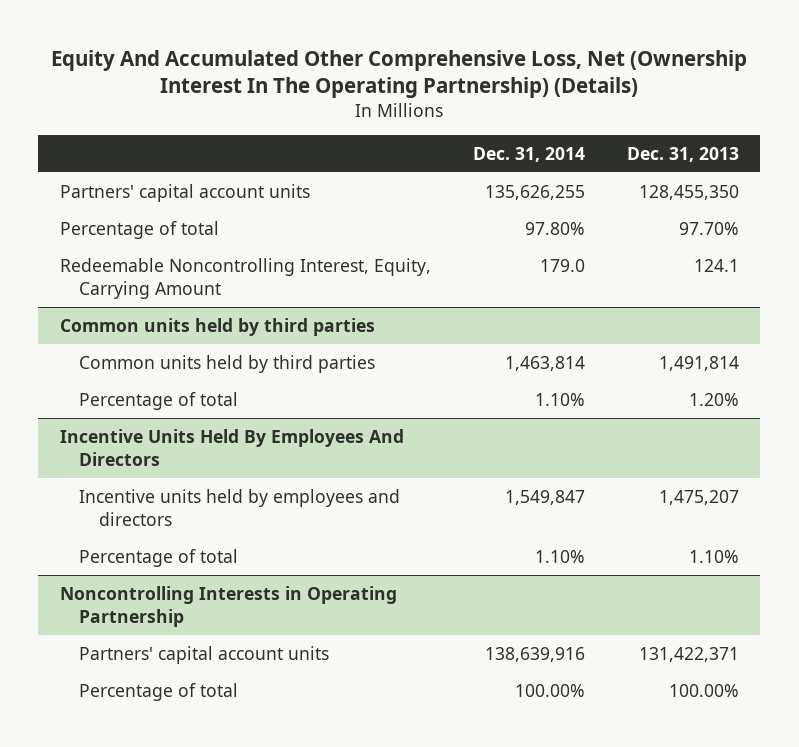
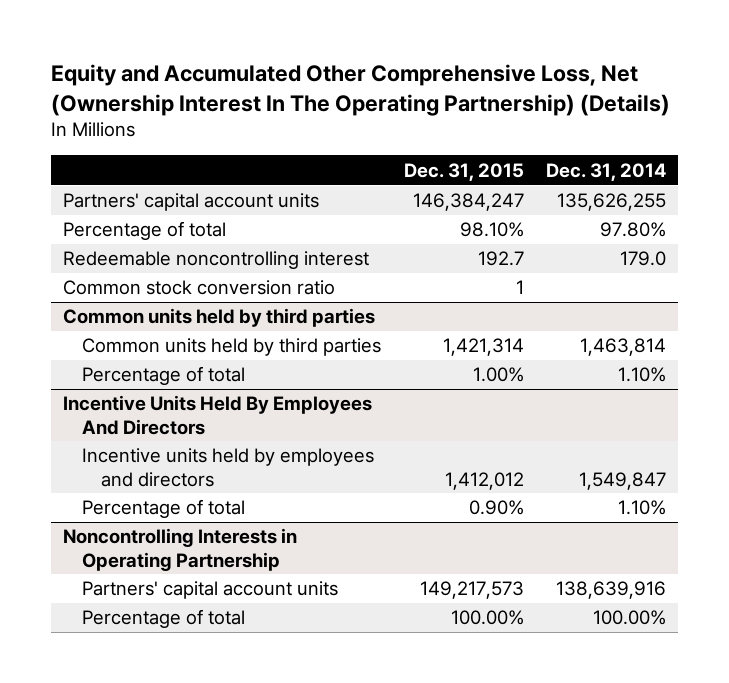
- Equity And Accumulated Other Comprehensive Loss, Net (Ownership Interest In The Operating Partnership) (Details)
+ Equity and Accumulated Other Comprehensive Loss, Net (Ownership Interest In The Operating Partnership) (Details)
- | Dec. 31, 2014 | Dec. 31, 2013
+ | Dec. 31, 2015 | Dec. 31, 2014
- Redeemable Noncontrolling Interest, Equity, Carrying Amount | 179.0 | 124.1
+ Redeemable noncontrolling interest | 192.7 | 179.0
+ Common stock conversion ratio | 1 |

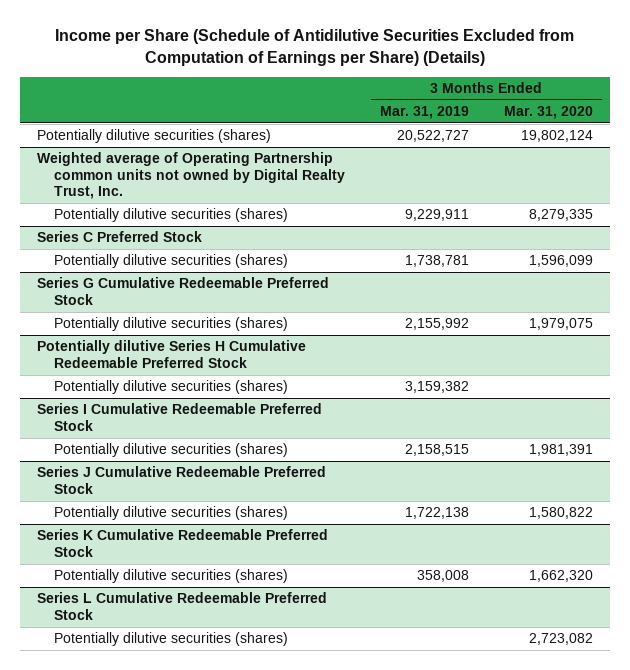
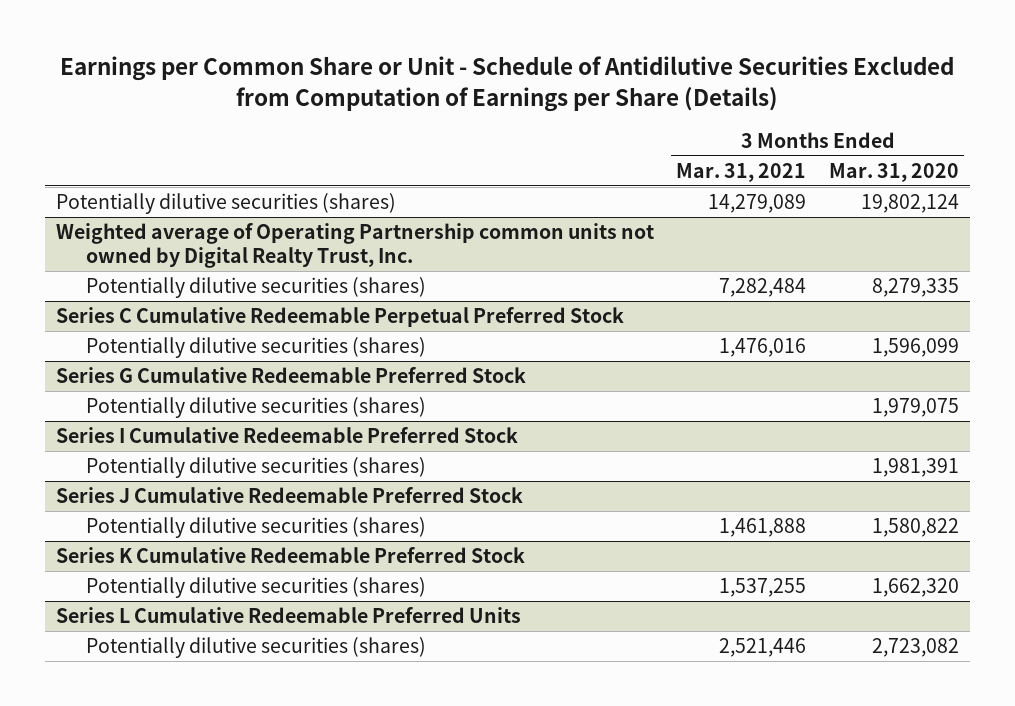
- Income per Share (Schedule of Antidilutive Securities Excluded from Computation of Earnings per Share) (Details)
+ Earnings per Common Share or Unit - Schedule of Antidilutive Securities Excluded from Computation of Earnings per Share (Details)
- | 3 Months Ended Mar. 31, 2019 | 3 Months Ended Mar. 31, 2020
+ | 3 Months Ended Mar. 31, 2021 | 3 Months Ended Mar. 31, 2020
- Series C Preferred Stock
+ Series C Cumulative Redeemable Perpetual Preferred Stock
- Potentially dilutive Series H Cumulative Redeemable Preferred Stock
- Potentially dilutive securities (shares) | 3,159,382 |
- Series L Cumulative Redeemable Preferred Stock
+ Series L Cumulative Redeemable Preferred Units

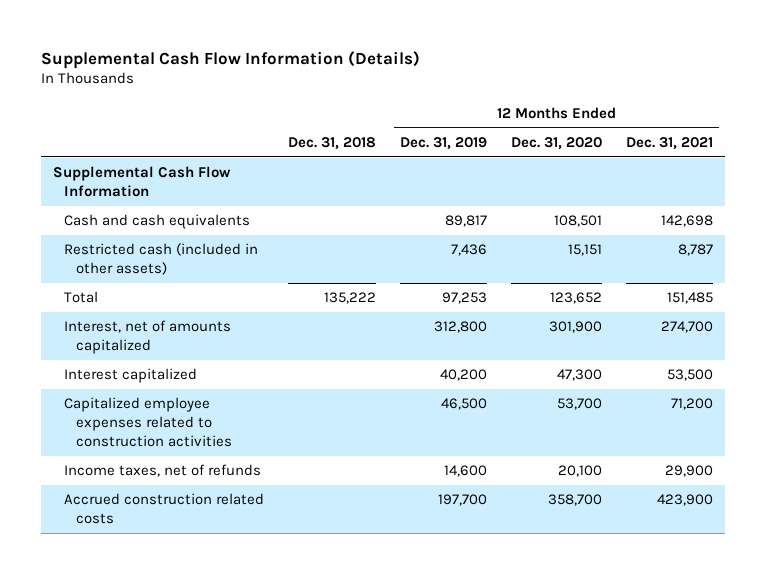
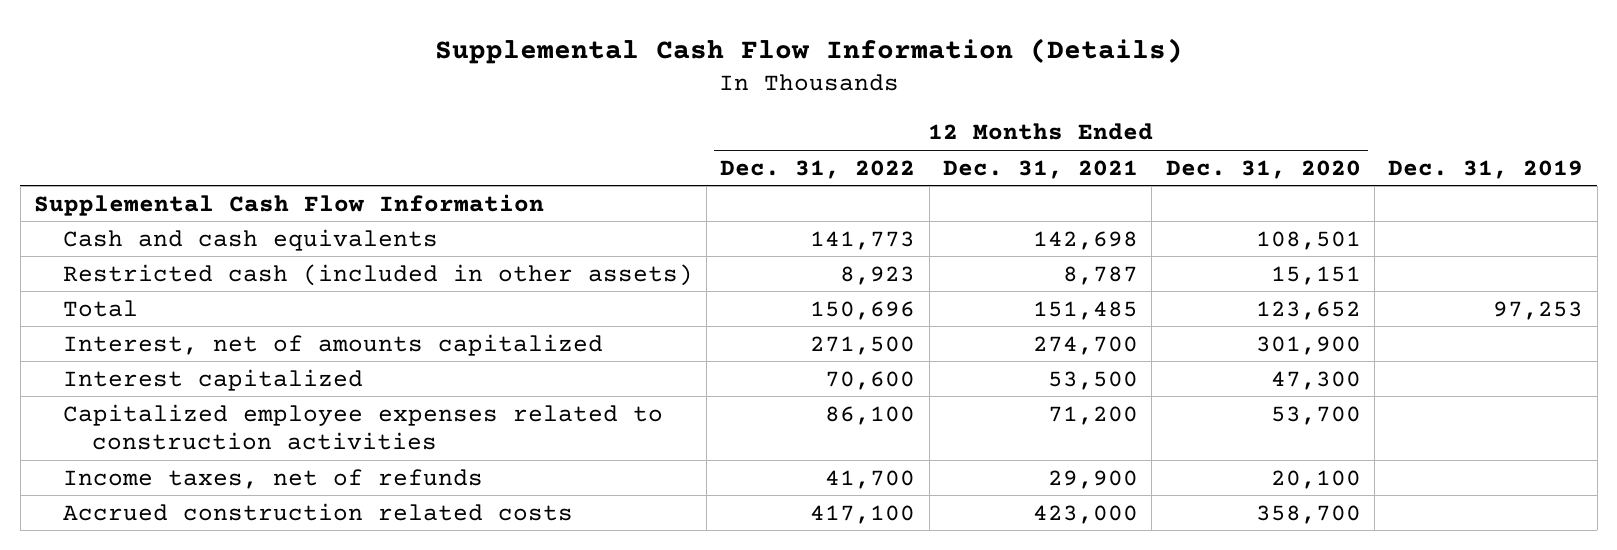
- | Dec. 31, 2018 | 12 Months Ended Dec. 31, 2019 | 12 Months Ended Dec. 31, 2020 | 12 Months Ended Dec. 31, 2021
+ | 12 Months Ended Dec. 31, 2022 | 12 Months Ended Dec. 31, 2021 | 12 Months Ended Dec. 31, 2020 | Dec. 31, 2019
- Accrued construction related costs | | 197,700 | 358,700 | 423,900
+ Accrued construction related costs | 417,100 | 423,000 | 358,700 |

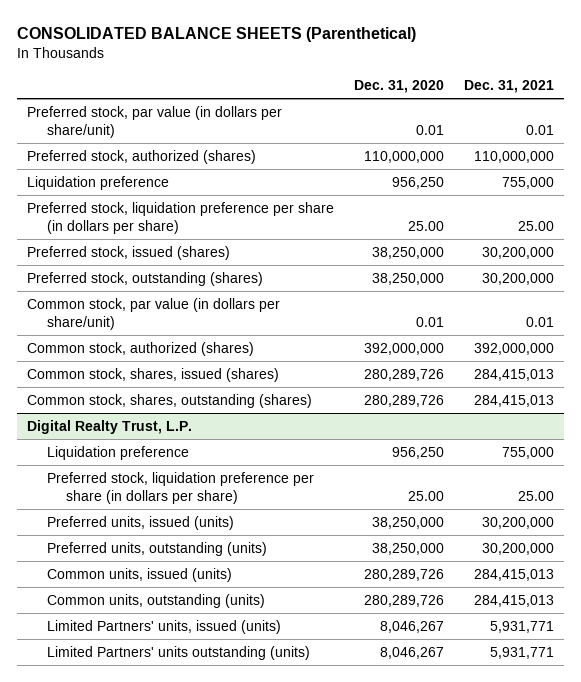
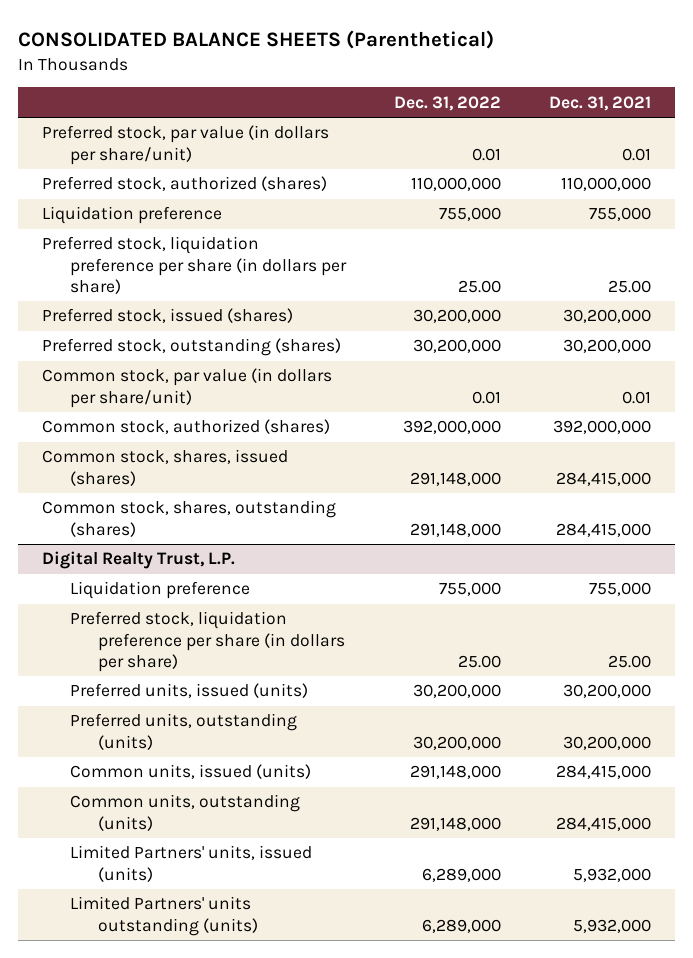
- | Dec. 31, 2020 | Dec. 31, 2021
+ | Dec. 31, 2022 | Dec. 31, 2021
- Common stock, shares, issued (shares) | 280,289,726 | 284,415,013
- Common stock, shares, outstanding (shares) | 280,289,726 | 284,415,013
+ Common stock, shares, issued (shares) | 291,148,000 | 284,415,000
+ Common stock, shares, outstanding (shares) | 291,148,000 | 284,415,000
@ Digital Realty Trust, L.P.
- Common units, issued (units) | 280,289,726 | 284,415,013
- Common units, outstanding (units) | 280,289,726 | 284,415,013
- Limited Partners' units, issued (units) | 8,046,267 | 5,931,771
- Limited Partners' units outstanding (units) | 8,046,267 | 5,931,771
+ Common units, issued (units) | 291,148,000 | 284,415,000
+ Common units, outstanding (units) | 291,148,000 | 284,415,000
+ Limited Partners' units, issued (units) | 6,289,000 | 5,932,000
+ Limited Partners' units outstanding (units) | 6,289,000 | 5,932,000

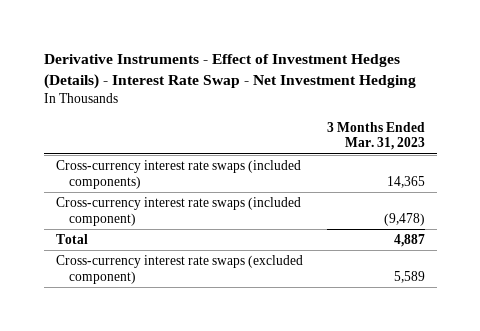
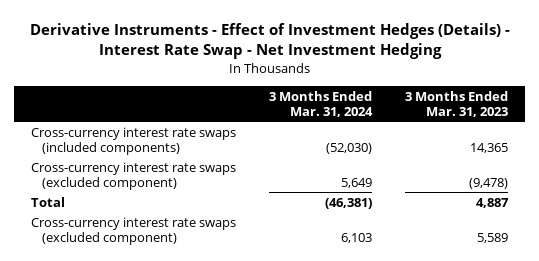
- | 3 Months Ended Mar. 31, 2023
+ | 3 Months Ended Mar. 31, 2024 | 3 Months Ended Mar. 31, 2023
- Cross-currency interest rate swaps (included component) | (9,478)
+ Cross-currency interest rate swaps (excluded component) | 5,649 | (9,478)

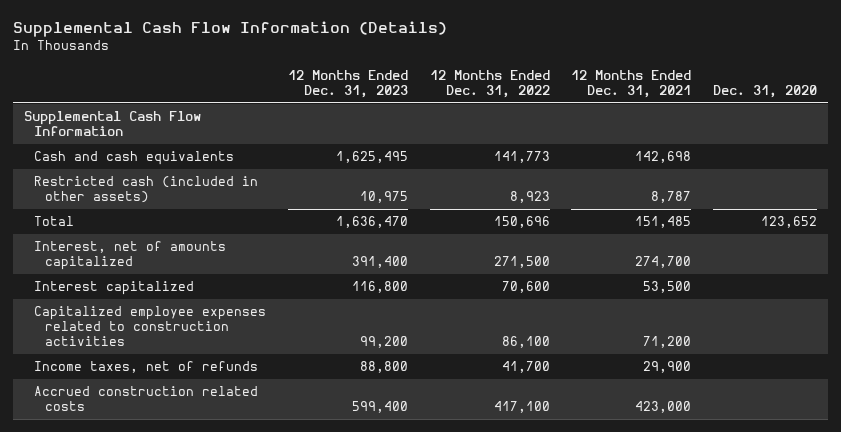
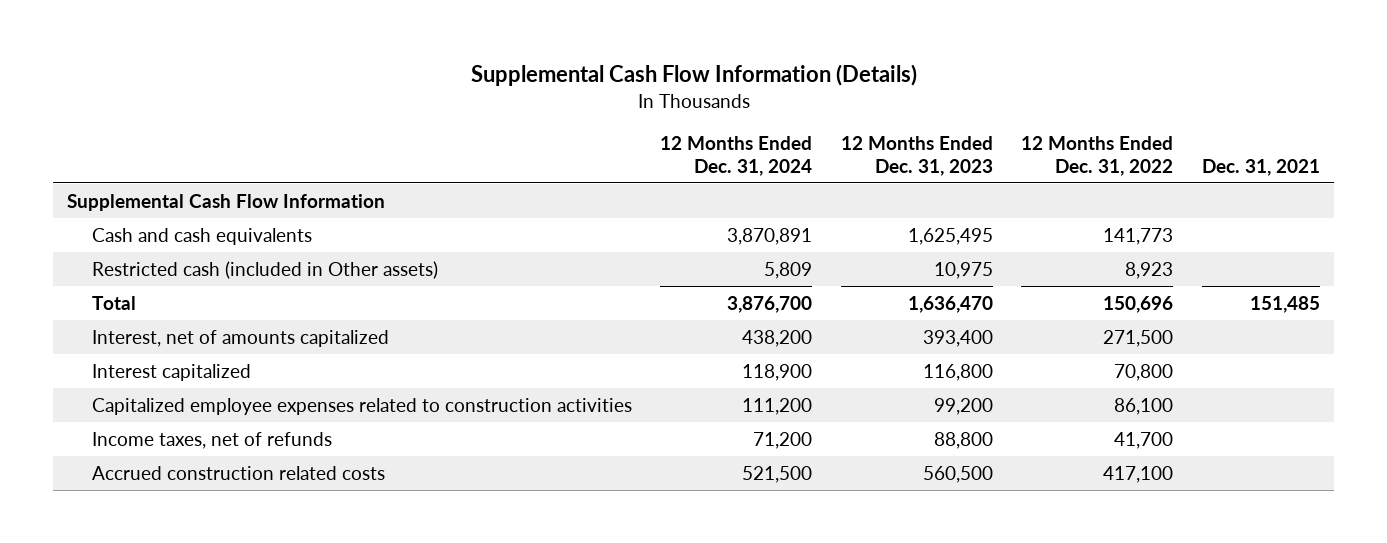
- | 12 Months Ended Dec. 31, 2023 | 12 Months Ended Dec. 31, 2022 | 12 Months Ended Dec. 31, 2021 | Dec. 31, 2020
+ | 12 Months Ended Dec. 31, 2024 | 12 Months Ended Dec. 31, 2023 | 12 Months Ended Dec. 31, 2022 | Dec. 31, 2021
- Restricted cash (included in other assets) | 10,975 | 8,923 | 8,787 |
+ Restricted cash (included in Other assets) | 5,809 | 10,975 | 8,923 |
- Interest, net of amounts capitalized | 391,400 | 271,500 | 274,700 |
- Interest capitalized | 116,800 | 70,600 | 53,500 |
+ Interest, net of amounts capitalized | 438,200 | 393,400 | 271,500 |
+ Interest capitalized | 118,900 | 116,800 | 70,800 |
- Accrued construction related costs | 599,400 | 417,100 | 423,000 |
+ Accrued construction related costs | 521,500 | 560,500 | 417,100 |

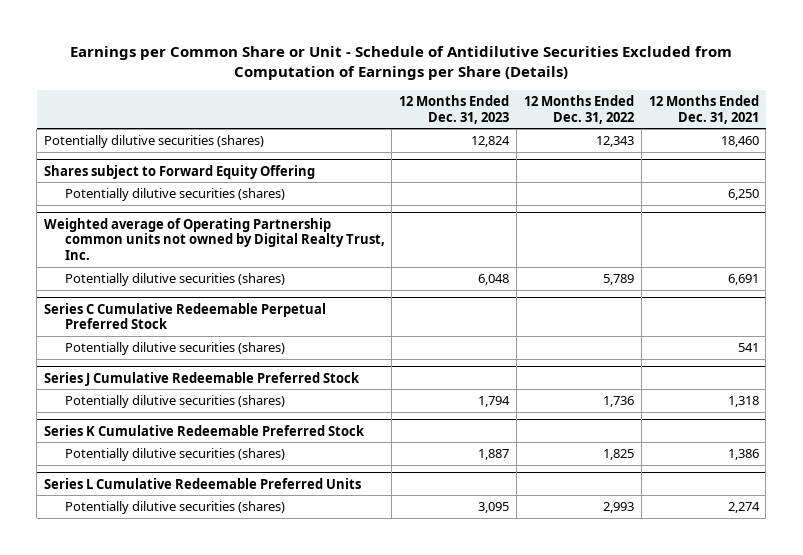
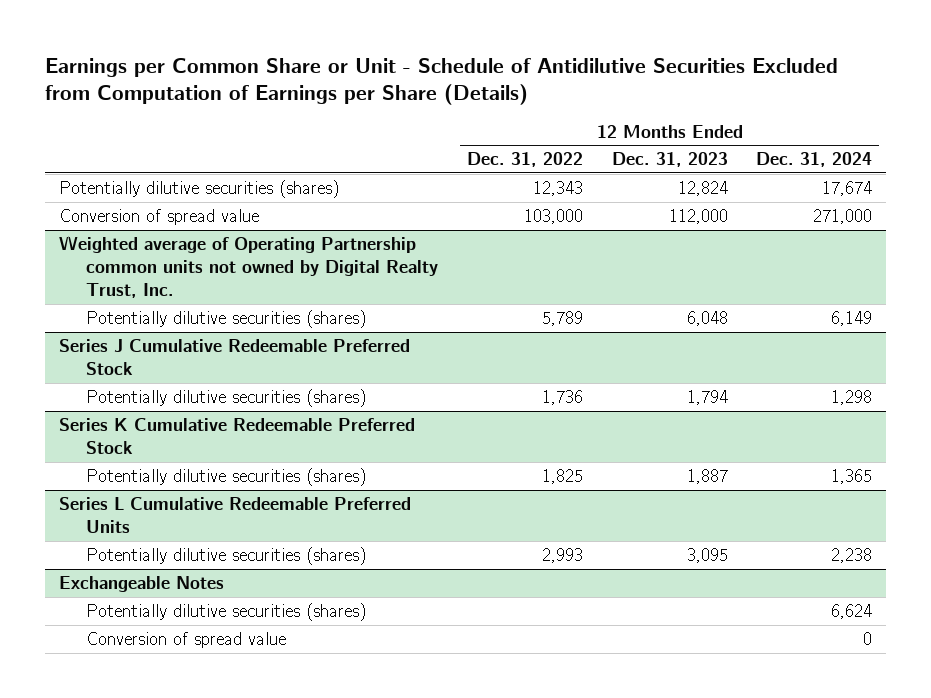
- | 12 Months Ended Dec. 31, 2023 | 12 Months Ended Dec. 31, 2022 | 12 Months Ended Dec. 31, 2021
+ | 12 Months Ended Dec. 31, 2022 | 12 Months Ended Dec. 31, 2023 | 12 Months Ended Dec. 31, 2024
- Shares subject to Forward Equity Offering
- Potentially dilutive securities (shares) | | | 6,250
+ Conversion of spread value | 103,000 | 112,000 | 271,000
- Series C Cumulative Redeemable Perpetual Preferred Stock
- Potentially dilutive securities (shares) | | | 541
+ Exchangeable Notes
+ Potentially dilutive securities (shares) | | | 6,624
+ Conversion of spread value | | | 0

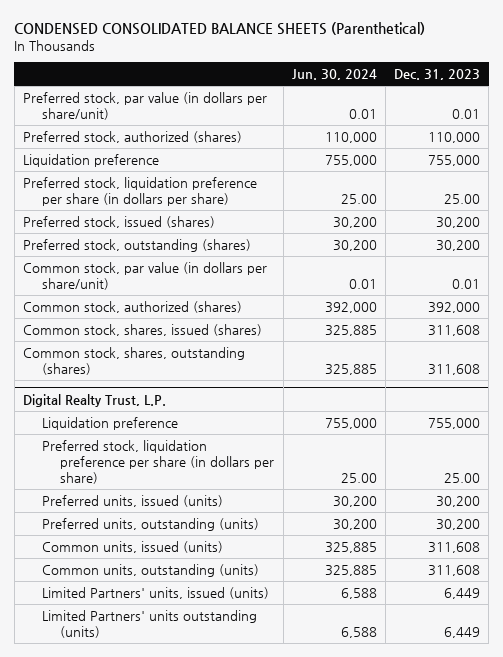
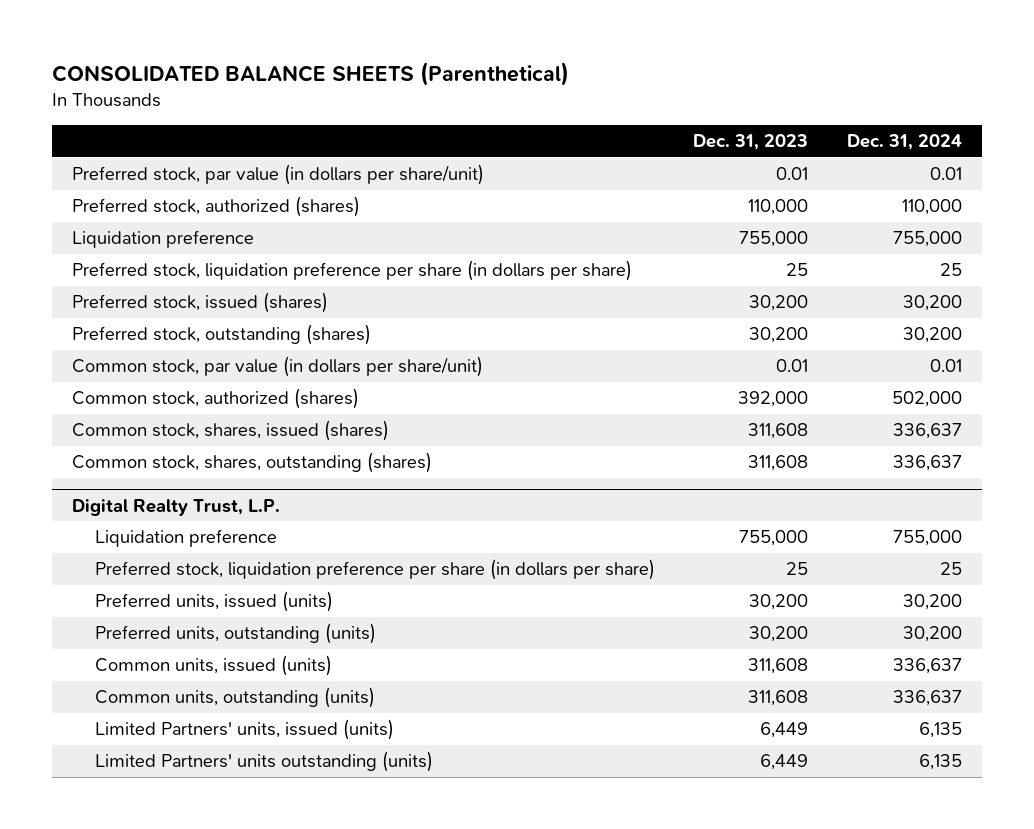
- CONDENSED CONSOLIDATED BALANCE SHEETS (Parenthetical)
+ CONSOLIDATED BALANCE SHEETS (Parenthetical)
- | Jun. 30, 2024 | Dec. 31, 2023
+ | Dec. 31, 2023 | Dec. 31, 2024
- Preferred stock, liquidation preference per share (in dollars per share) | 25.00 | 25.00
+ Preferred stock, liquidation preference per share (in dollars per share) | 25 | 25
@ Digital Realty Trust, L.P.
- Preferred stock, liquidation preference per share (in dollars per share) | 25.00 | 25.00
+ Preferred stock, liquidation preference per share (in dollars per share) | 25 | 25

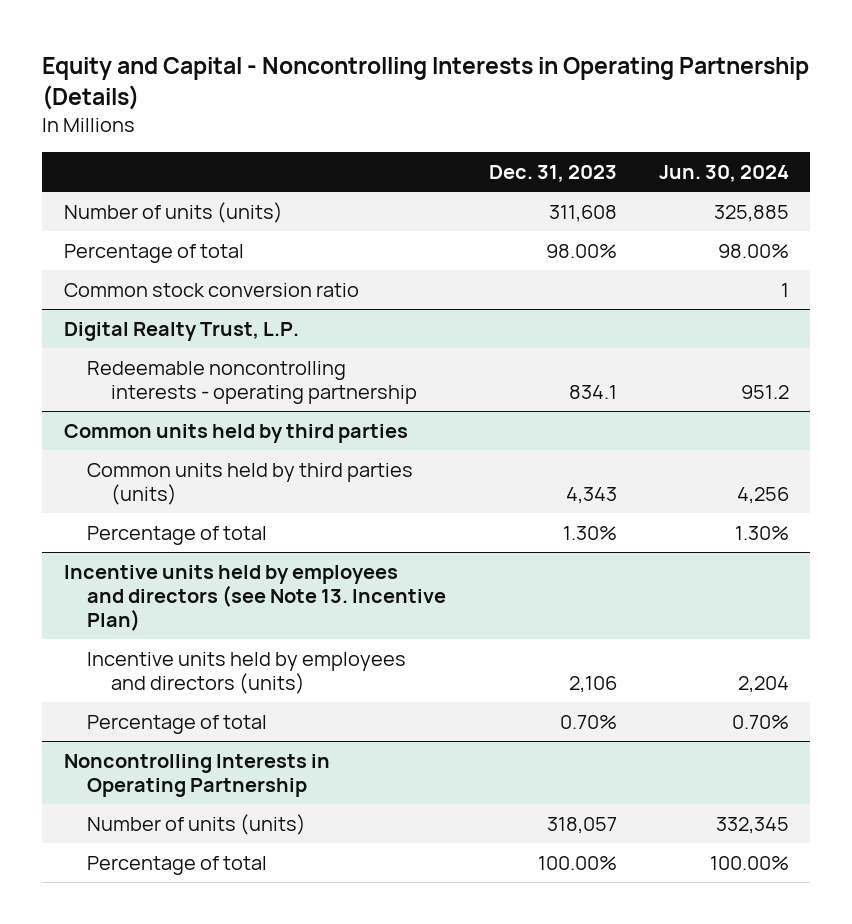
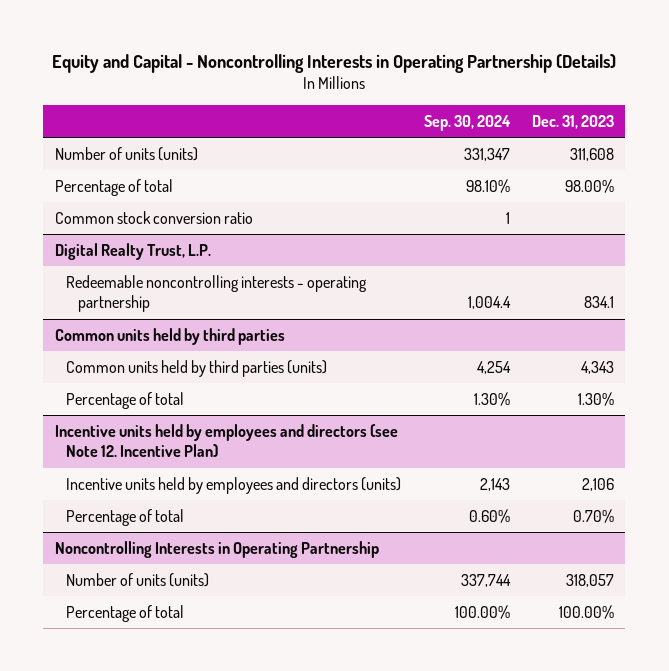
- | Dec. 31, 2023 | Jun. 30, 2024
+ | Sep. 30, 2024 | Dec. 31, 2023
- Incentive units held by employees and directors (see Note 13. Incentive Plan)
+ Incentive units held by employees and directors (see Note 12. Incentive Plan)

